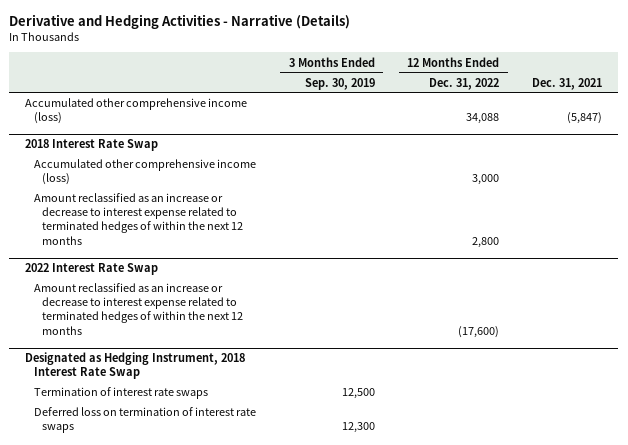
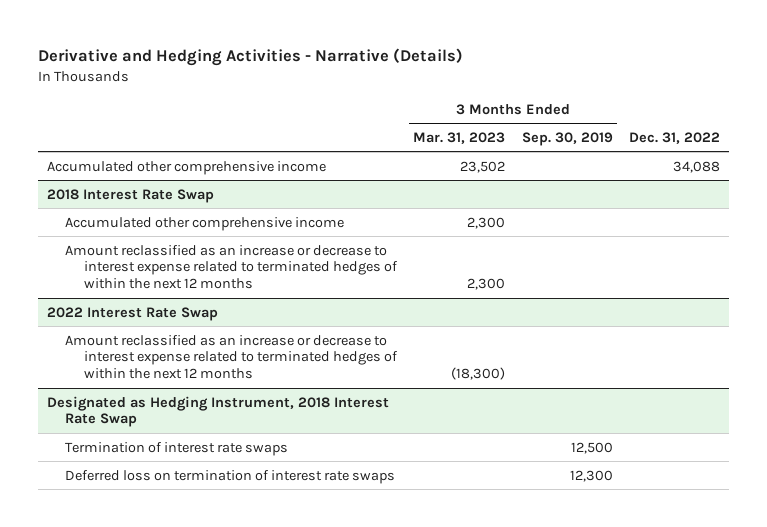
- | 3 Months Ended Sep. 30, 2019 | 12 Months Ended Dec. 31, 2022 | Dec. 31, 2021
+ | 3 Months Ended Mar. 31, 2023 | 3 Months Ended Sep. 30, 2019 | Dec. 31, 2022
- Accumulated other comprehensive income (loss) | | 34,088 | (5,847)
+ Accumulated other comprehensive income | 23,502 | | 34,088
@ 2018 Interest Rate Swap
- Accumulated other comprehensive income (loss) | | 3,000 |
+ Accumulated other comprehensive income | 2,300 | |

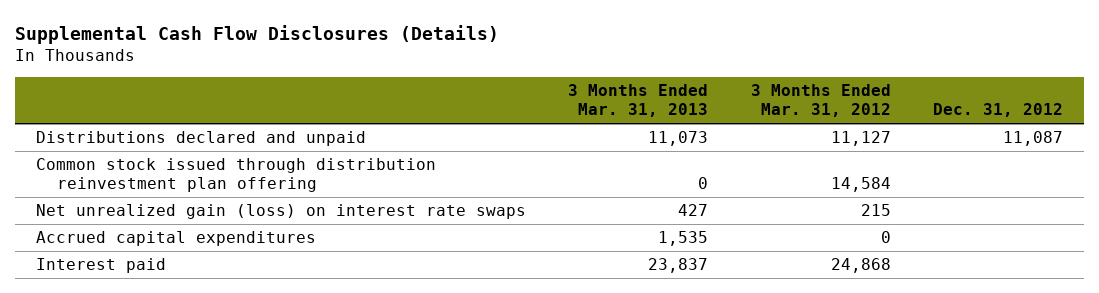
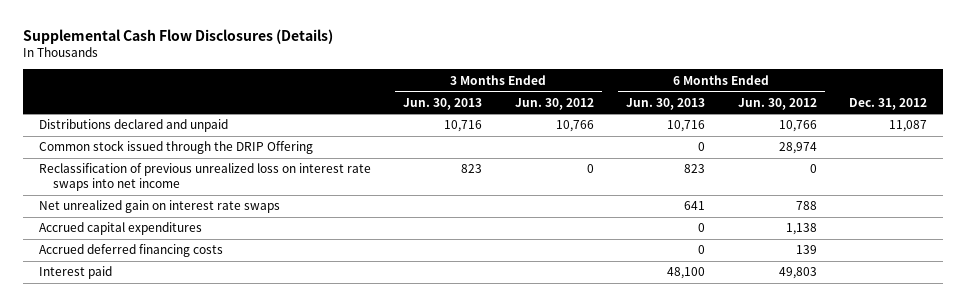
- | 3 Months Ended Mar. 31, 2013 | 3 Months Ended Mar. 31, 2012 | Dec. 31, 2012
+ | 3 Months Ended Jun. 30, 2013 | 3 Months Ended Jun. 30, 2012 | 6 Months Ended Jun. 30, 2013 | 6 Months Ended Jun. 30, 2012 | Dec. 31, 2012
- Common stock issued through distribution reinvestment plan offering | 0 | 14,584 |
- Net unrealized gain (loss) on interest rate swaps | 427 | 215 |
+ Common stock issued through the DRIP Offering | | | 0 | 28,974 |
+ Reclassification of previous unrealized loss on interest rate swaps into net income | 823 | 0 | 823 | 0 |
+ Net unrealized gain on interest rate swaps | | | 641 | 788 |
+ Accrued deferred financing costs | | | 0 | 139 |

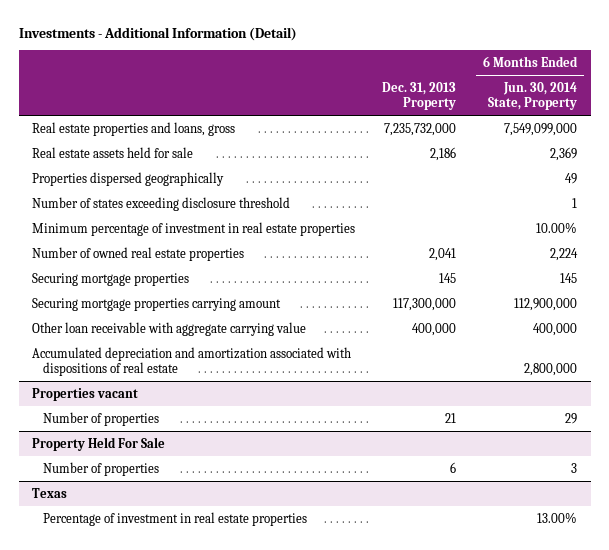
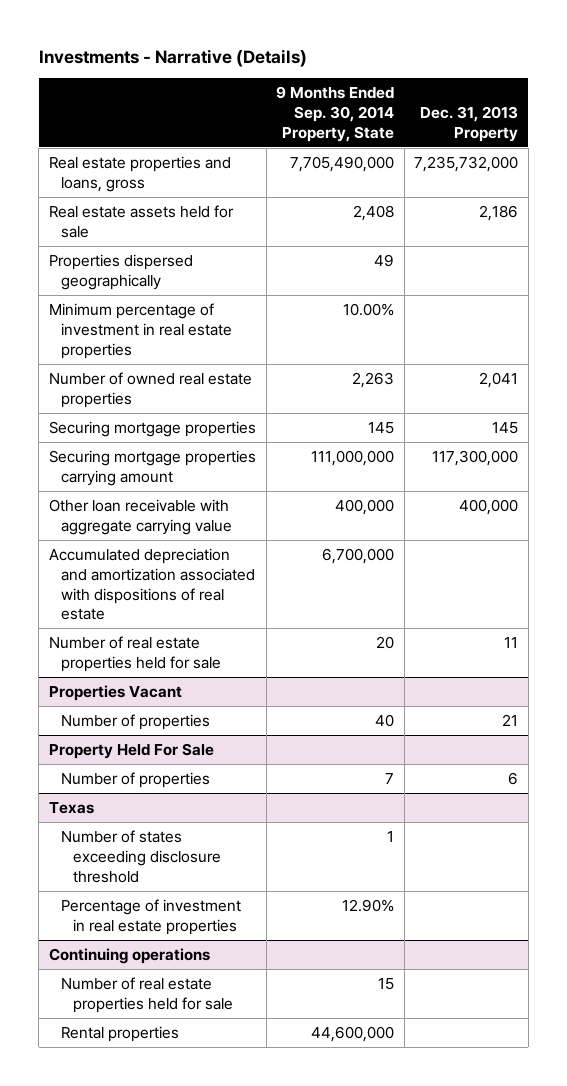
- Investments - Additional Information (Detail)
+ Investments - Narrative (Details)
- | Dec. 31, 2013 Property | 6 Months Ended Jun. 30, 2014 State, Property
+ | 9 Months Ended Sep. 30, 2014 Property, State | Dec. 31, 2013 Property
- Number of states exceeding disclosure threshold | | 1
- Properties vacant
+ Number of real estate properties held for sale | 20 | 11
+ Properties Vacant
@ Texas
+ Number of states exceeding disclosure threshold | 1 |
+ Continuing operations
+ Number of real estate properties held for sale | 15 |
+ Rental properties | 44,600,000 |

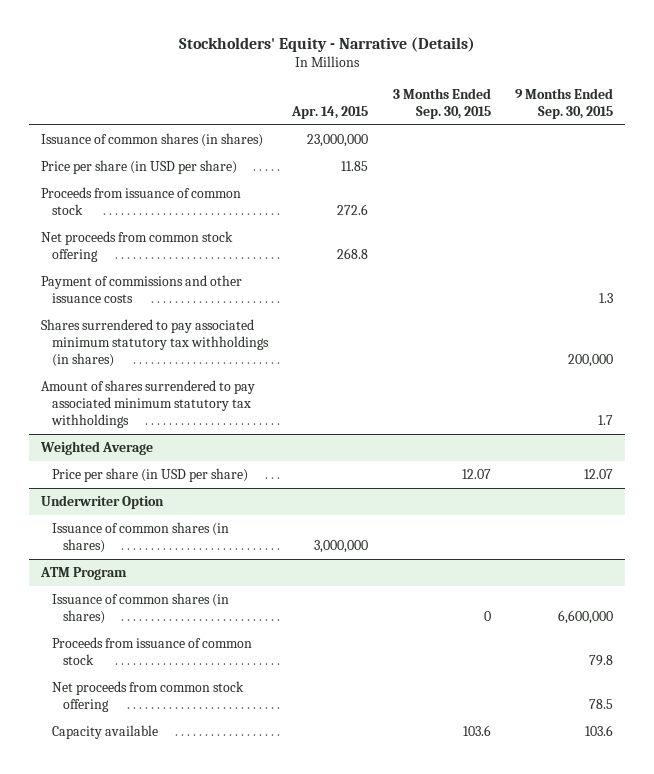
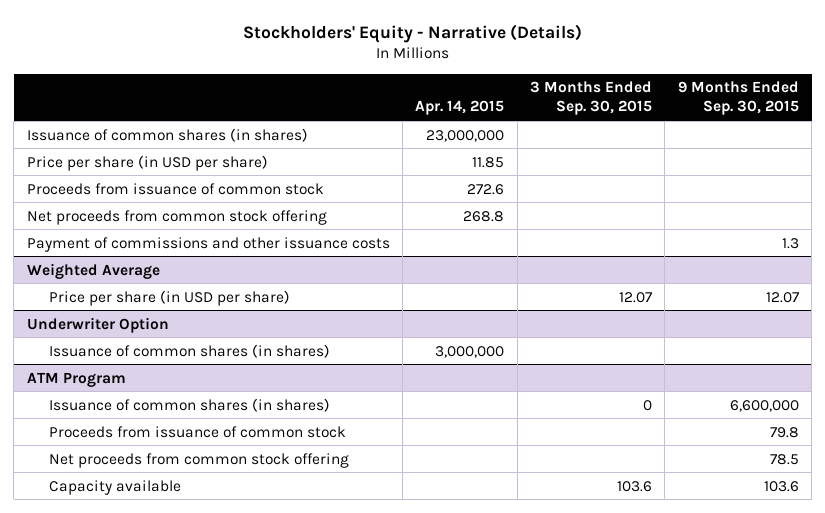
- Shares surrendered to pay associated minimum statutory tax withholdings (in shares) | | | 200,000
- Amount of shares surrendered to pay associated minimum statutory tax withholdings | | | 1.7

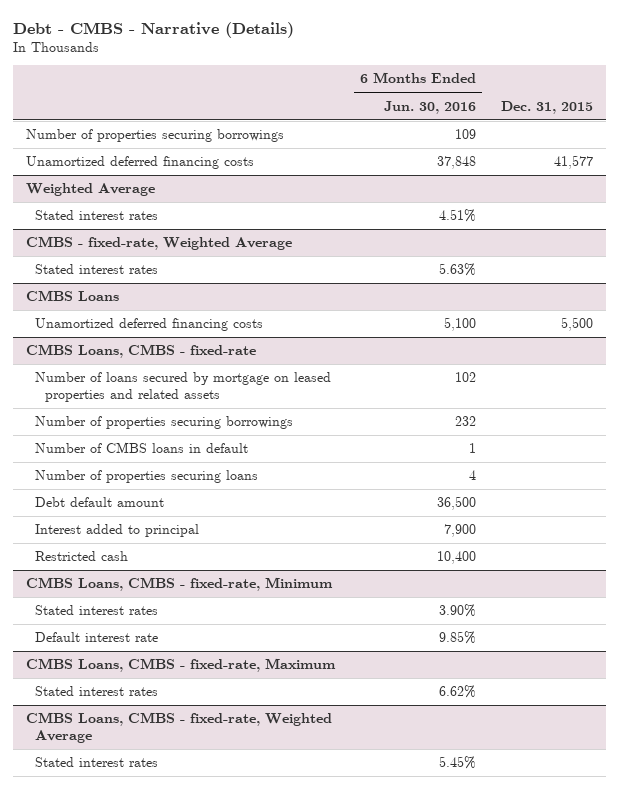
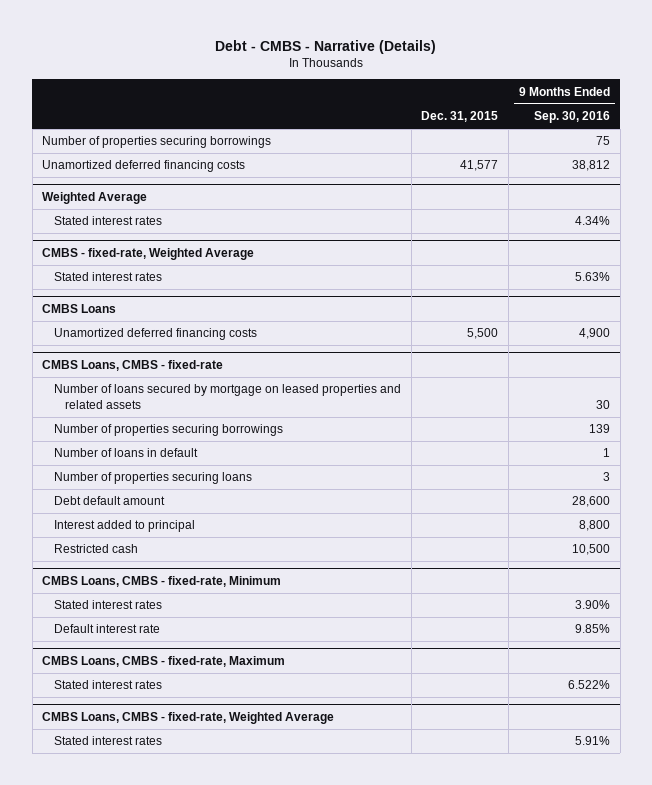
- | 6 Months Ended Jun. 30, 2016 | Dec. 31, 2015
+ | Dec. 31, 2015 | 9 Months Ended Sep. 30, 2016
@ CMBS Loans, CMBS - fixed-rate
- Number of CMBS loans in default | 1 |
+ Number of loans in default | | 1

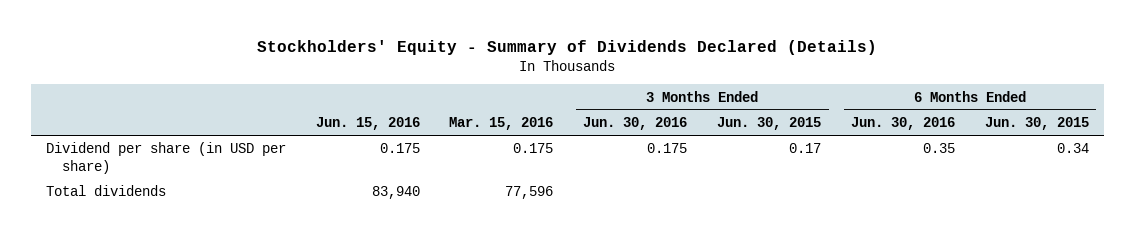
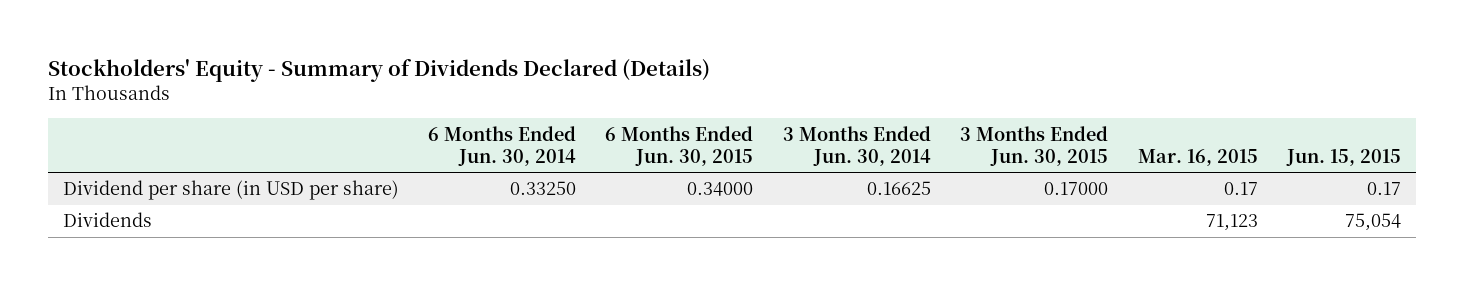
- | Jun. 15, 2016 | Mar. 15, 2016 | 3 Months Ended Jun. 30, 2016 | 3 Months Ended Jun. 30, 2015 | 6 Months Ended Jun. 30, 2016 | 6 Months Ended Jun. 30, 2015
+ | 6 Months Ended Jun. 30, 2014 | 6 Months Ended Jun. 30, 2015 | 3 Months Ended Jun. 30, 2014 | 3 Months Ended Jun. 30, 2015 | Mar. 16, 2015 | Jun. 15, 2015
- Dividend per share (in USD per share) | 0.175 | 0.175 | 0.175 | 0.17 | 0.35 | 0.34
- Total dividends | 83,940 | 77,596 | | | |
+ Dividend per share (in USD per share) | 0.33250 | 0.34000 | 0.16625 | 0.17000 | 0.17 | 0.17
+ Dividends | | | | | 71,123 | 75,054

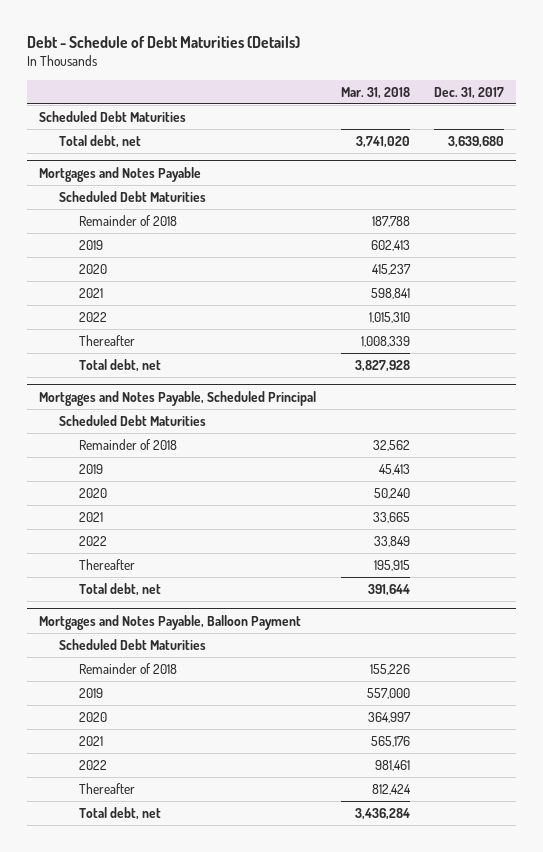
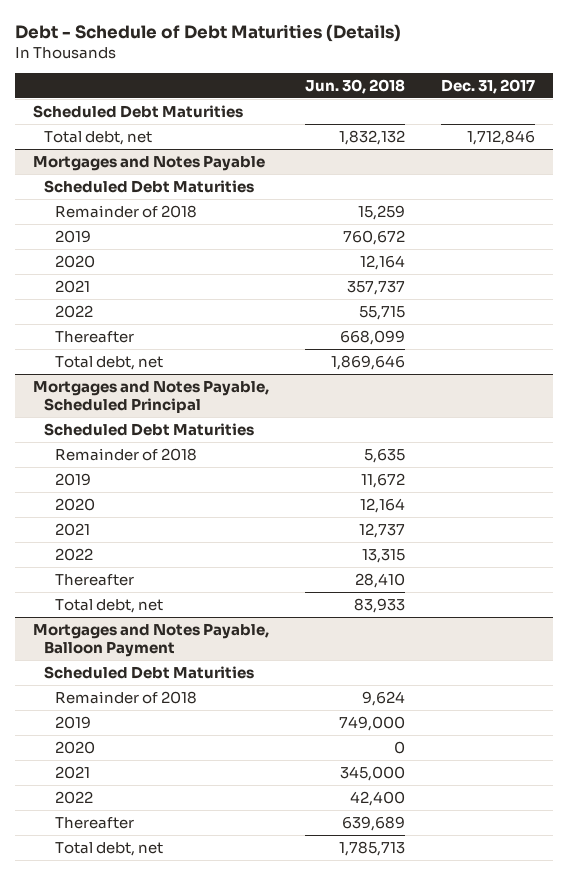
- | Mar. 31, 2018 | Dec. 31, 2017
+ | Jun. 30, 2018 | Dec. 31, 2017
- Total debt, net | 3,741,020 | 3,639,680
+ Total debt, net | 1,832,132 | 1,712,846

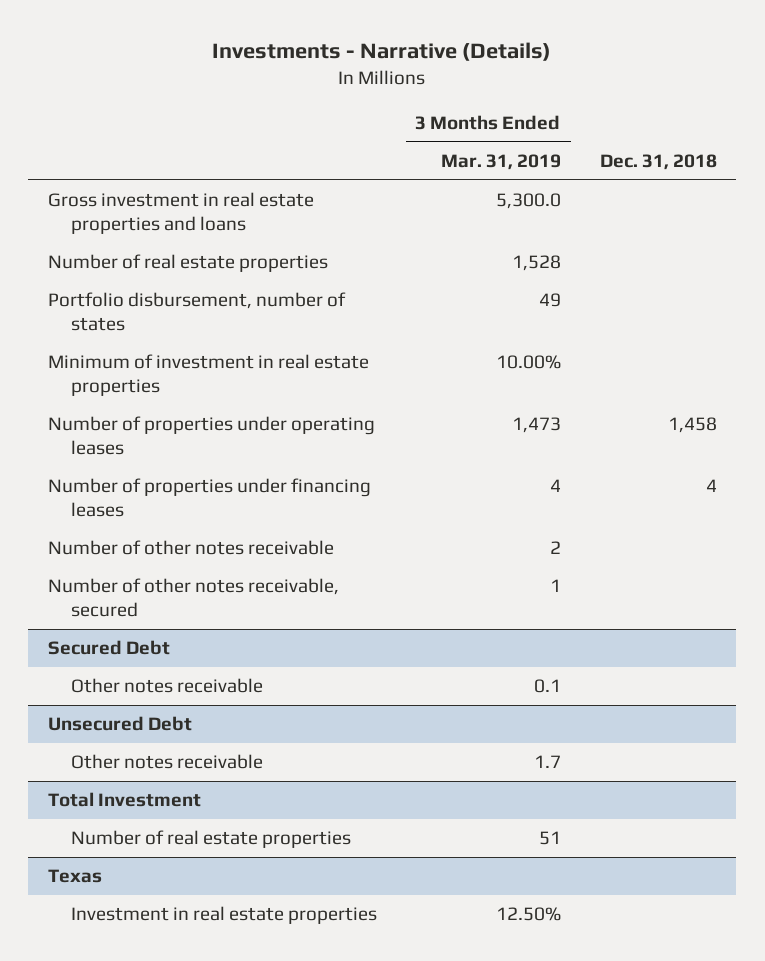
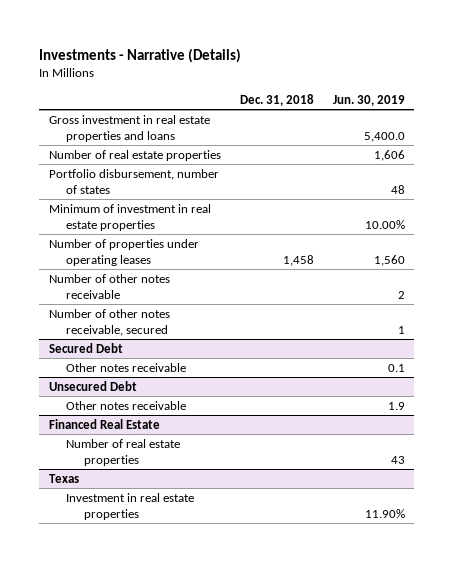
- | 3 Months Ended Mar. 31, 2019 | Dec. 31, 2018
+ | Dec. 31, 2018 | Jun. 30, 2019
- Number of properties under financing leases | 4 | 4
- Total Investment
+ Financed Real Estate

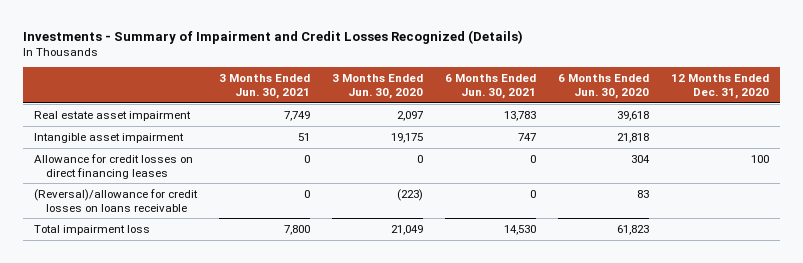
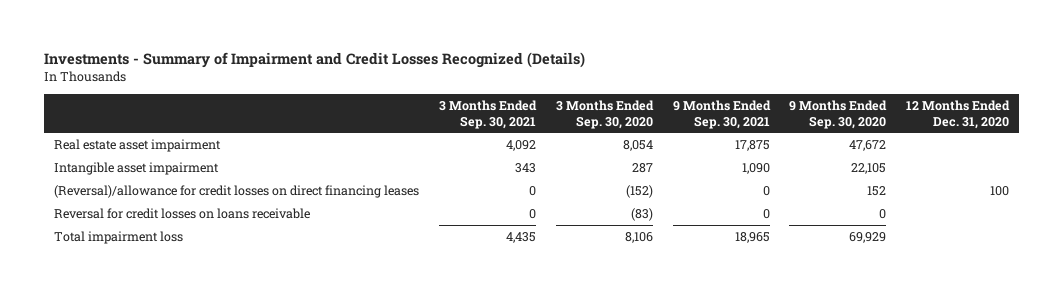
- | 3 Months Ended Jun. 30, 2021 | 3 Months Ended Jun. 30, 2020 | 6 Months Ended Jun. 30, 2021 | 6 Months Ended Jun. 30, 2020 | 12 Months Ended Dec. 31, 2020
+ | 3 Months Ended Sep. 30, 2021 | 3 Months Ended Sep. 30, 2020 | 9 Months Ended Sep. 30, 2021 | 9 Months Ended Sep. 30, 2020 | 12 Months Ended Dec. 31, 2020
- Allowance for credit losses on direct financing leases | 0 | 0 | 0 | 304 | 100
- (Reversal)/allowance for credit losses on loans receivable | 0 | (223) | 0 | 83 |
+ (Reversal)/allowance for credit losses on direct financing leases | 0 | (152) | 0 | 152 | 100
+ Reversal for credit losses on loans receivable | 0 | (83) | 0 | 0 |

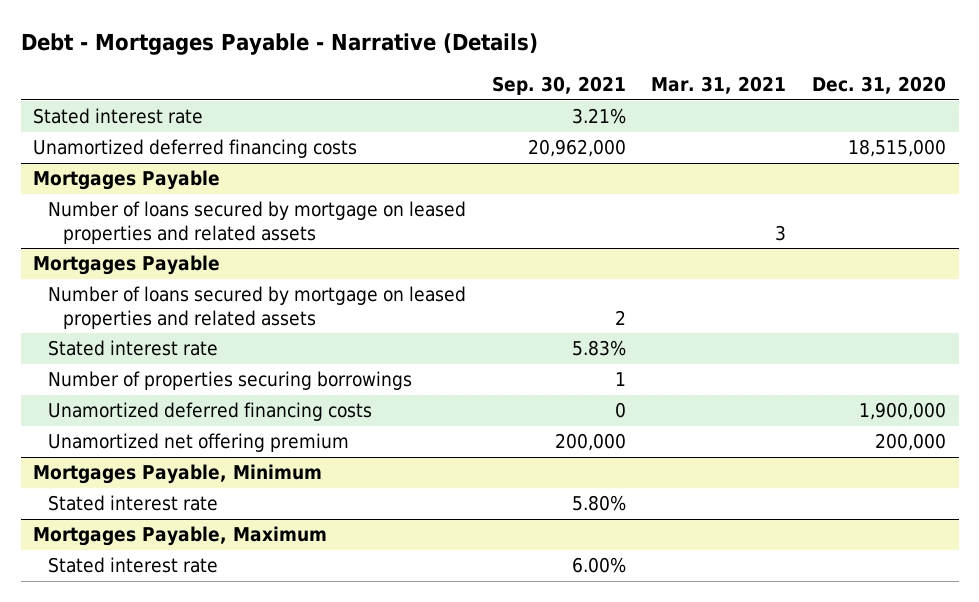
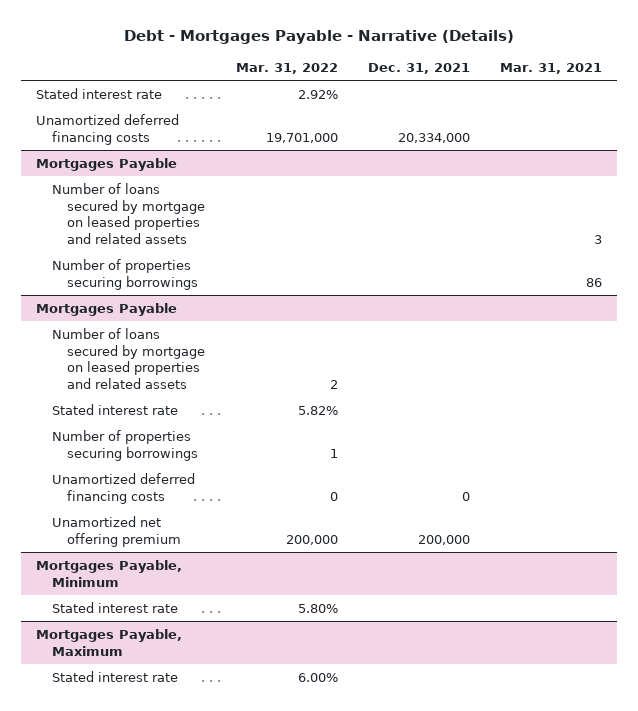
- | Sep. 30, 2021 | Mar. 31, 2021 | Dec. 31, 2020
+ | Mar. 31, 2022 | Dec. 31, 2021 | Mar. 31, 2021
@ Mortgages Payable
+ Number of properties securing borrowings | | | 86

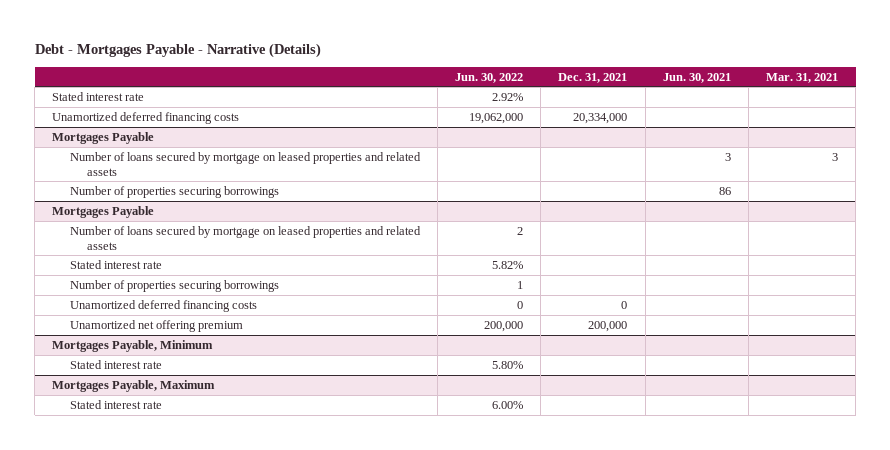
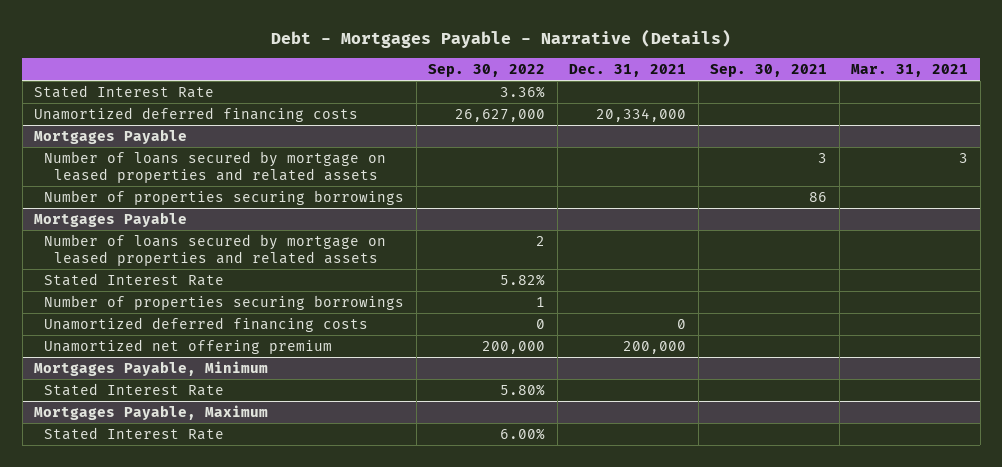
- | Jun. 30, 2022 | Dec. 31, 2021 | Jun. 30, 2021 | Mar. 31, 2021
+ | Sep. 30, 2022 | Dec. 31, 2021 | Sep. 30, 2021 | Mar. 31, 2021
- Stated interest rate | 2.92% | | |
+ Stated Interest Rate | 3.36% | | |
@ Mortgages Payable
- Stated interest rate | 5.82% | | |
+ Stated Interest Rate | 5.82% | | |
@ Mortgages Payable, Minimum
- Stated interest rate | 5.80% | | |
+ Stated Interest Rate | 5.80% | | |
@ Mortgages Payable, Maximum
- Stated interest rate | 6.00% | | |
+ Stated Interest Rate | 6.00% | | |

